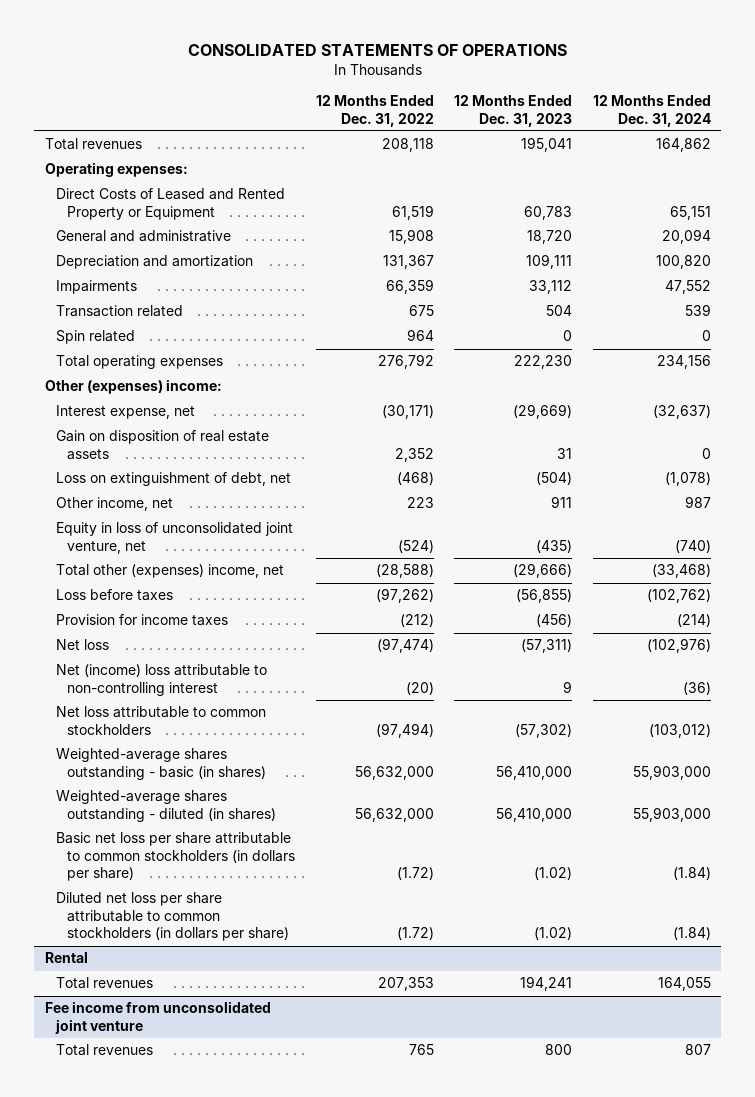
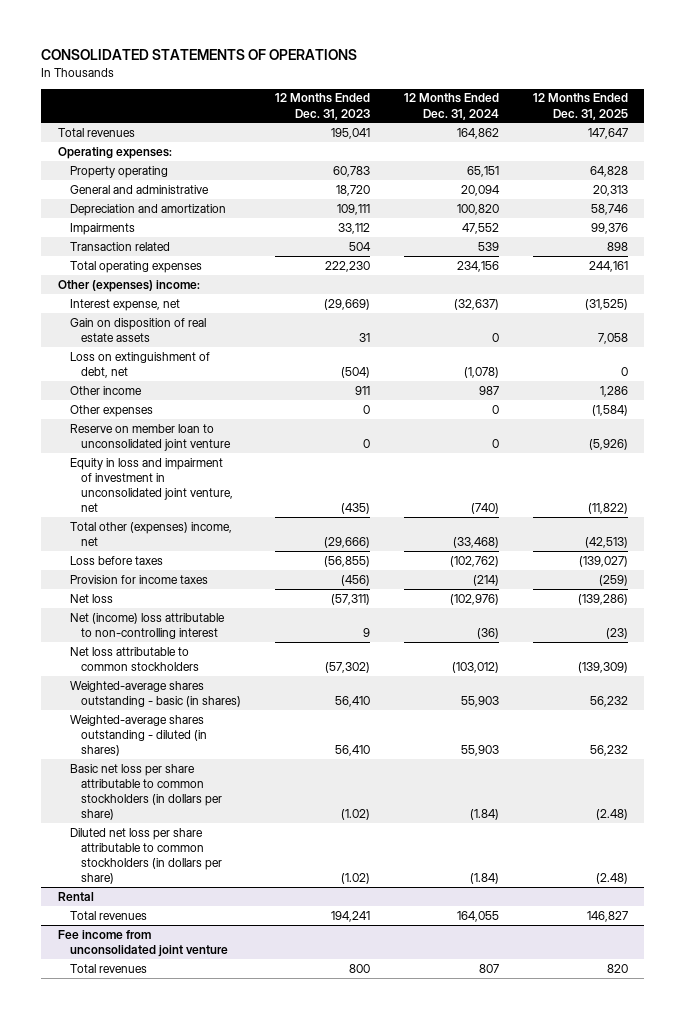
- | 12 Months Ended Dec. 31, 2022 | 12 Months Ended Dec. 31, 2023 | 12 Months Ended Dec. 31, 2024
+ | 12 Months Ended Dec. 31, 2023 | 12 Months Ended Dec. 31, 2024 | 12 Months Ended Dec. 31, 2025
- Direct Costs of Leased and Rented Property or Equipment | 61,519 | 60,783 | 65,151
+ Property operating | 60,783 | 65,151 | 64,828
- Spin related | 964 | 0 | 0
- Other income, net | 223 | 911 | 987
- Equity in loss of unconsolidated joint venture, net | (524) | (435) | (740)
+ Other income | 911 | 987 | 1,286
+ Other expenses | 0 | 0 | (1,584)
+ Reserve on member loan to unconsolidated joint venture | 0 | 0 | (5,926)
+ Equity in loss and impairment of investment in unconsolidated joint venture, net | (435) | (740) | (11,822)
- Weighted-average shares outstanding - basic (in shares) | 56,632,000 | 56,410,000 | 55,903,000
- Weighted-average shares outstanding - diluted (in shares) | 56,632,000 | 56,410,000 | 55,903,000
+ Weighted-average shares outstanding - basic (in shares) | 56,410 | 55,903 | 56,232
+ Weighted-average shares outstanding - diluted (in shares) | 56,410 | 55,903 | 56,232

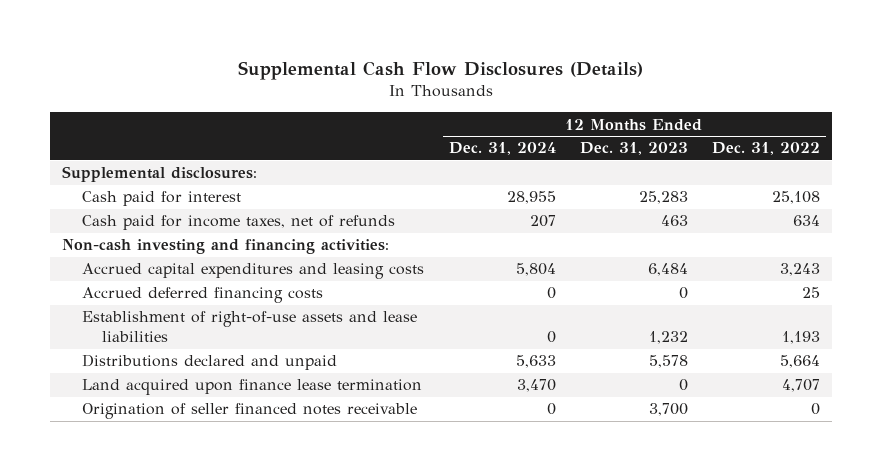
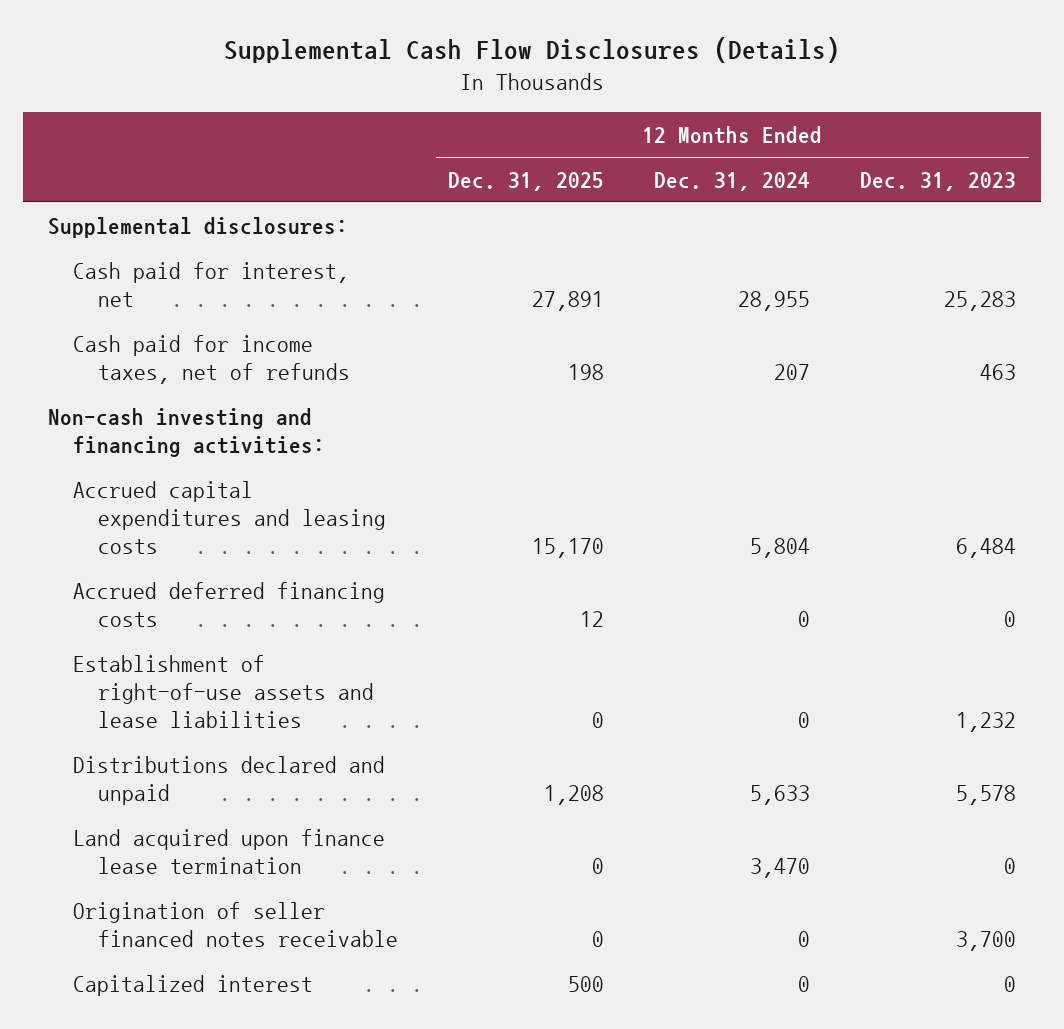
- | 12 Months Ended Dec. 31, 2024 | 12 Months Ended Dec. 31, 2023 | 12 Months Ended Dec. 31, 2022
+ | 12 Months Ended Dec. 31, 2025 | 12 Months Ended Dec. 31, 2024 | 12 Months Ended Dec. 31, 2023
- Cash paid for interest | 28,955 | 25,283 | 25,108
+ Cash paid for interest, net | 27,891 | 28,955 | 25,283
+ Capitalized interest | 500 | 0 | 0

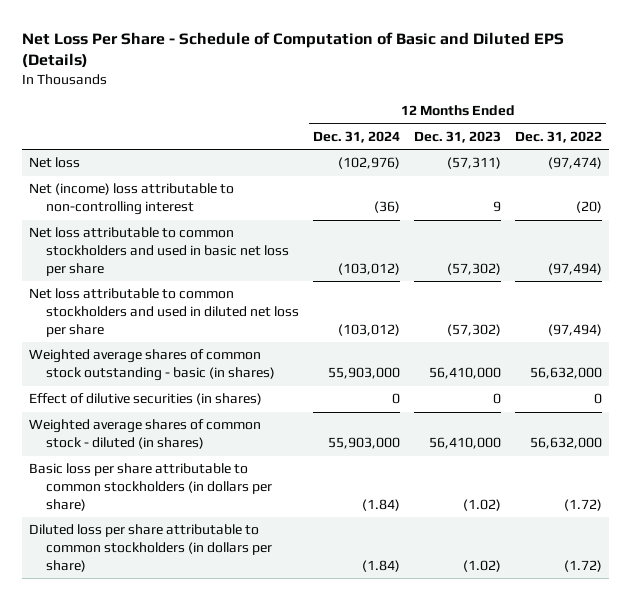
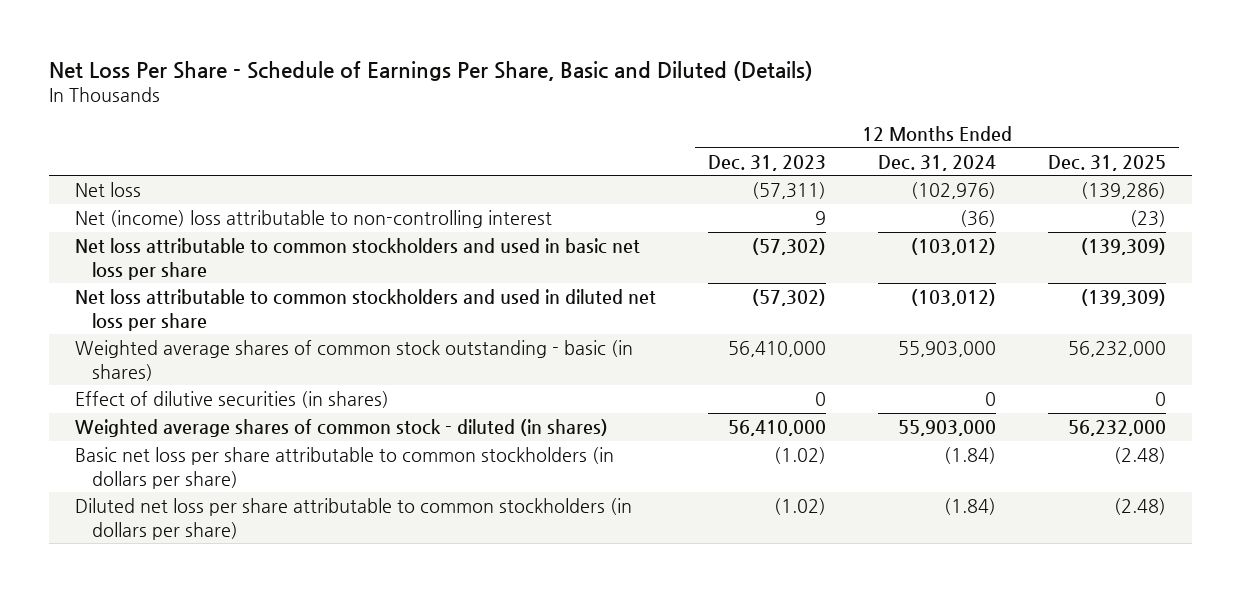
- Net Loss Per Share - Schedule of Computation of Basic and Diluted EPS (Details)
+ Net Loss Per Share - Schedule of Earnings Per Share, Basic and Diluted (Details)
- | 12 Months Ended Dec. 31, 2024 | 12 Months Ended Dec. 31, 2023 | 12 Months Ended Dec. 31, 2022
+ | 12 Months Ended Dec. 31, 2023 | 12 Months Ended Dec. 31, 2024 | 12 Months Ended Dec. 31, 2025
- Basic loss per share attributable to common stockholders (in dollars per share) | (1.84) | (1.02) | (1.72)
- Diluted loss per share attributable to common stockholders (in dollars per share) | (1.84) | (1.02) | (1.72)
+ Basic net loss per share attributable to common stockholders (in dollars per share) | (1.02) | (1.84) | (2.48)
+ Diluted net loss per share attributable to common stockholders (in dollars per share) | (1.02) | (1.84) | (2.48)

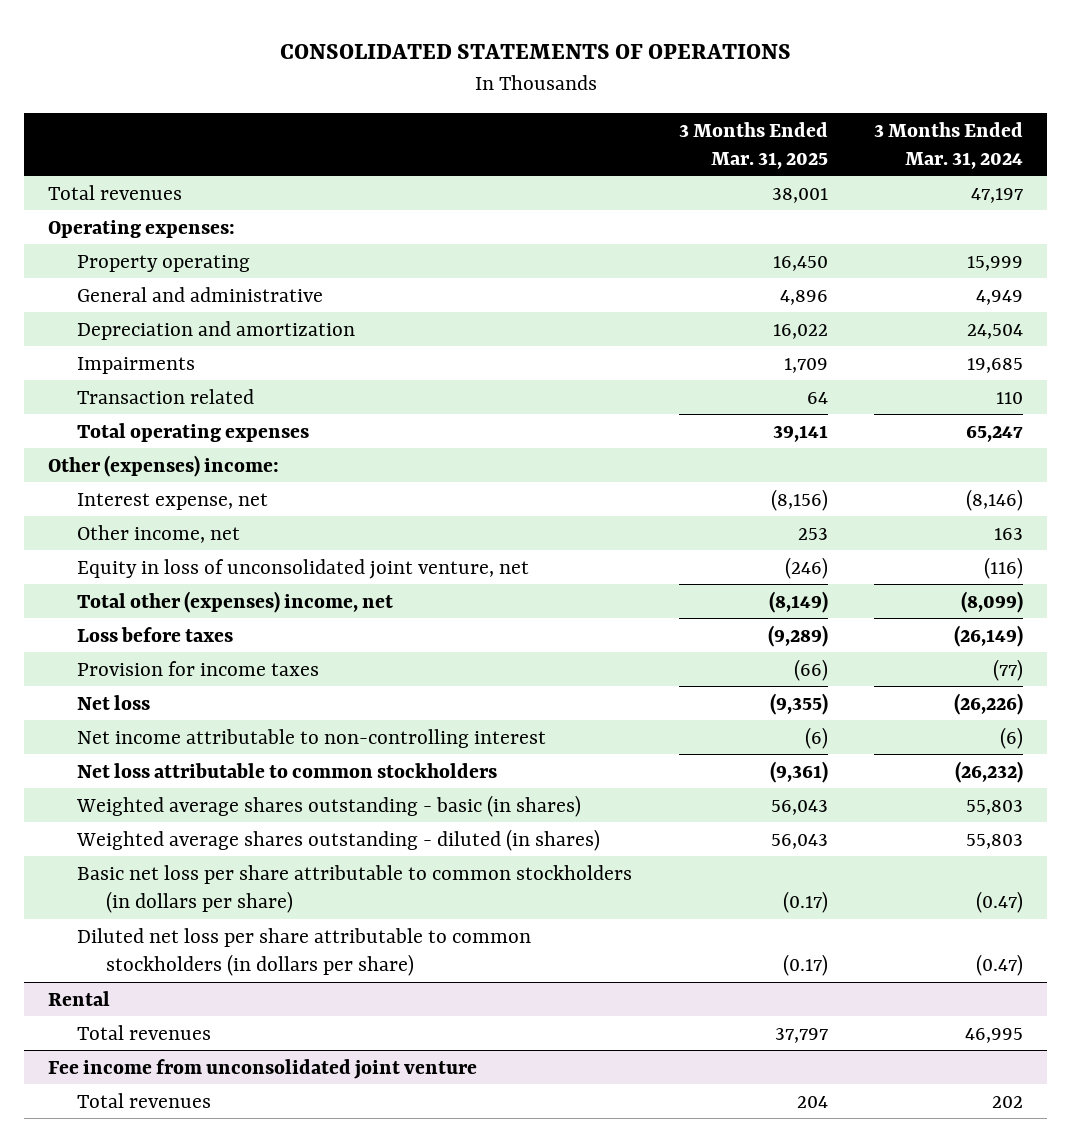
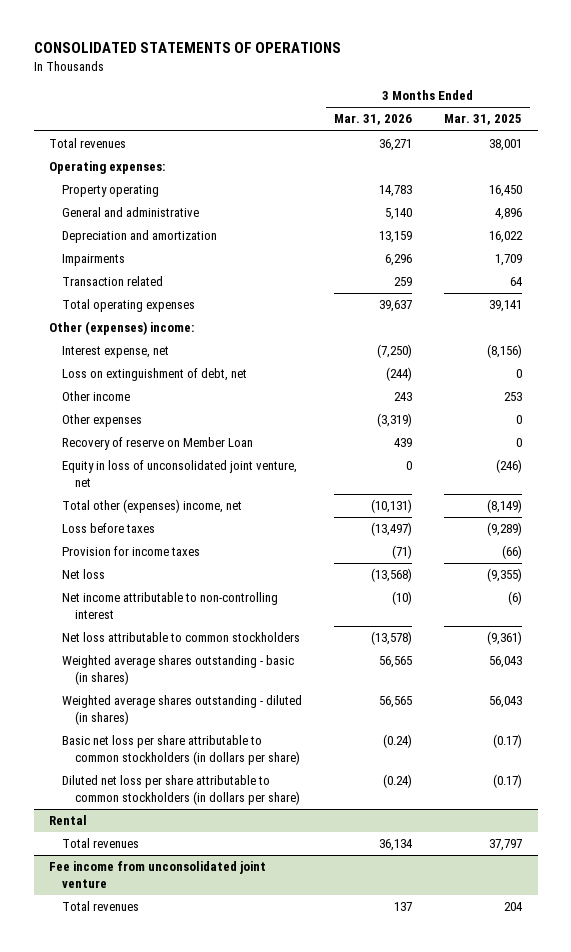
- | 3 Months Ended Mar. 31, 2025 | 3 Months Ended Mar. 31, 2024
+ | 3 Months Ended Mar. 31, 2026 | 3 Months Ended Mar. 31, 2025
- Other income, net | 253 | 163
+ Loss on extinguishment of debt, net | (244) | 0
+ Other income | 243 | 253
+ Other expenses | (3,319) | 0
+ Recovery of reserve on Member Loan | 439 | 0

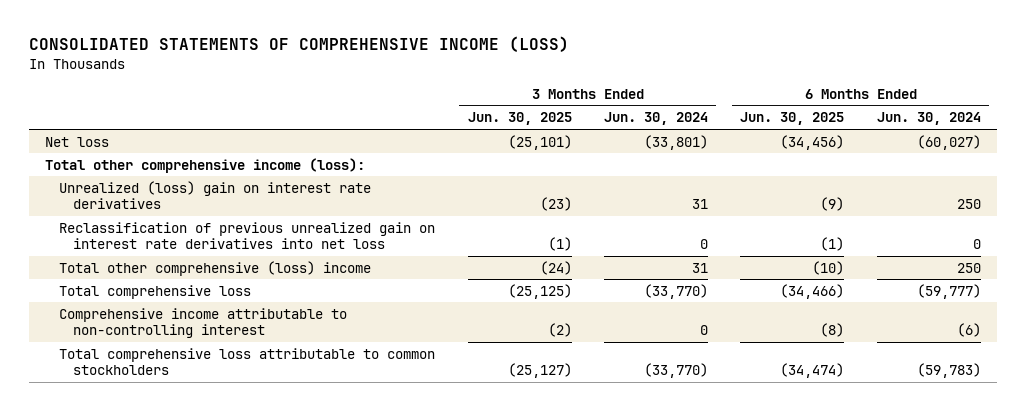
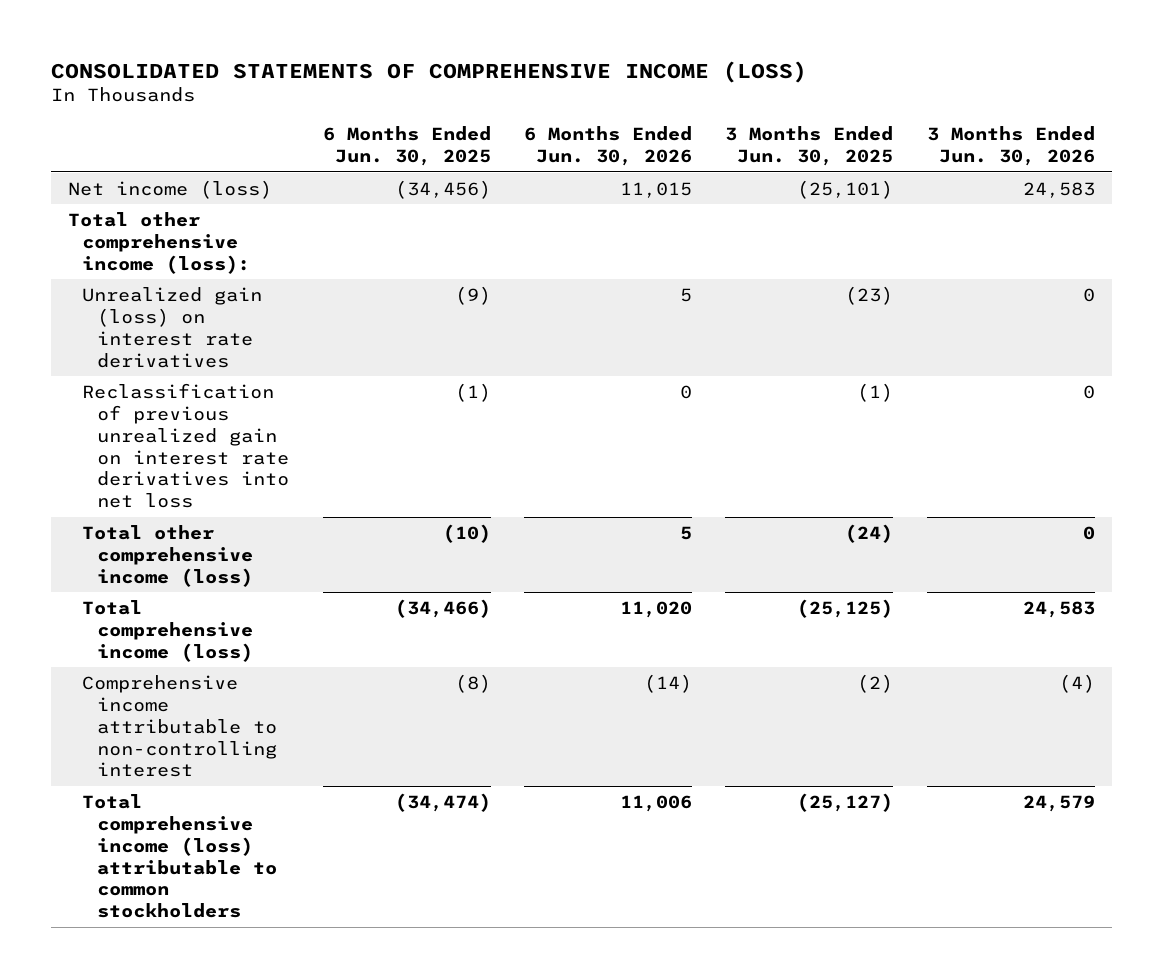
- | 3 Months Ended Jun. 30, 2025 | 3 Months Ended Jun. 30, 2024 | 6 Months Ended Jun. 30, 2025 | 6 Months Ended Jun. 30, 2024
+ | 6 Months Ended Jun. 30, 2025 | 6 Months Ended Jun. 30, 2026 | 3 Months Ended Jun. 30, 2025 | 3 Months Ended Jun. 30, 2026
- Net loss | (25,101) | (33,801) | (34,456) | (60,027)
+ Net income (loss) | (34,456) | 11,015 | (25,101) | 24,583
- Unrealized (loss) gain on interest rate derivatives | (23) | 31 | (9) | 250
+ Unrealized gain (loss) on interest rate derivatives | (9) | 5 | (23) | 0
- Total other comprehensive (loss) income | (24) | 31 | (10) | 250
- Total comprehensive loss | (25,125) | (33,770) | (34,466) | (59,777)
+ Total other comprehensive income (loss) | (10) | 5 | (24) | 0
+ Total comprehensive income (loss) | (34,466) | 11,020 | (25,125) | 24,583
- Total comprehensive loss attributable to common stockholders | (25,127) | (33,770) | (34,474) | (59,783)
+ Total comprehensive income (loss) attributable to common stockholders | (34,474) | 11,006 | (25,127) | 24,579

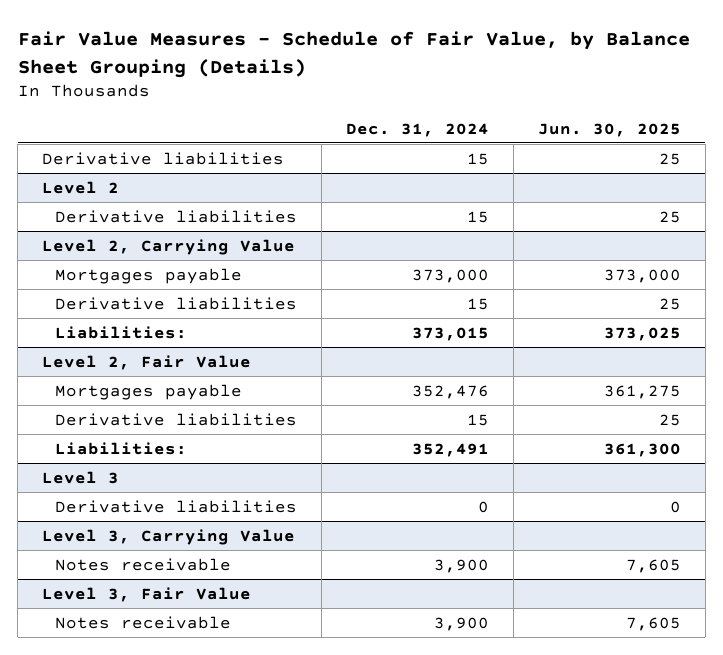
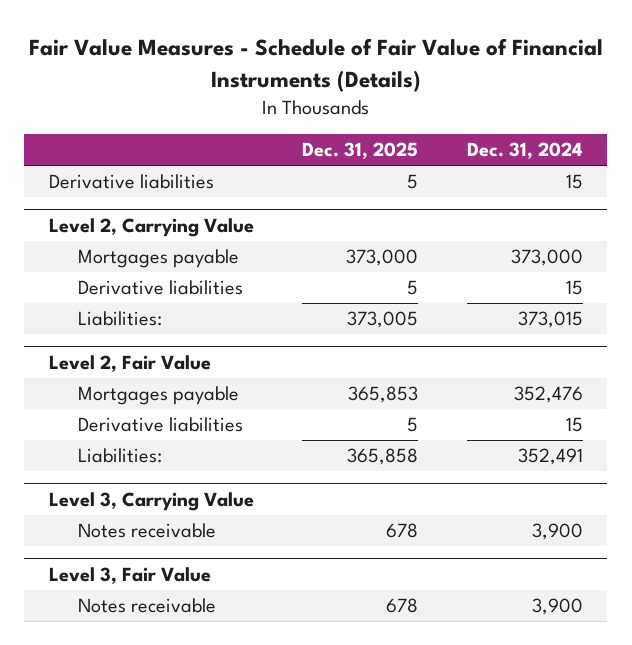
- Fair Value Measures - Schedule of Fair Value, by Balance Sheet Grouping (Details)
+ Fair Value Measures - Schedule of Fair Value of Financial Instruments (Details)
- | Dec. 31, 2024 | Jun. 30, 2025
+ | Dec. 31, 2025 | Dec. 31, 2024
- Level 2
- Derivative liabilities | 15 | 25
- Level 3
- Derivative liabilities | 0 | 0

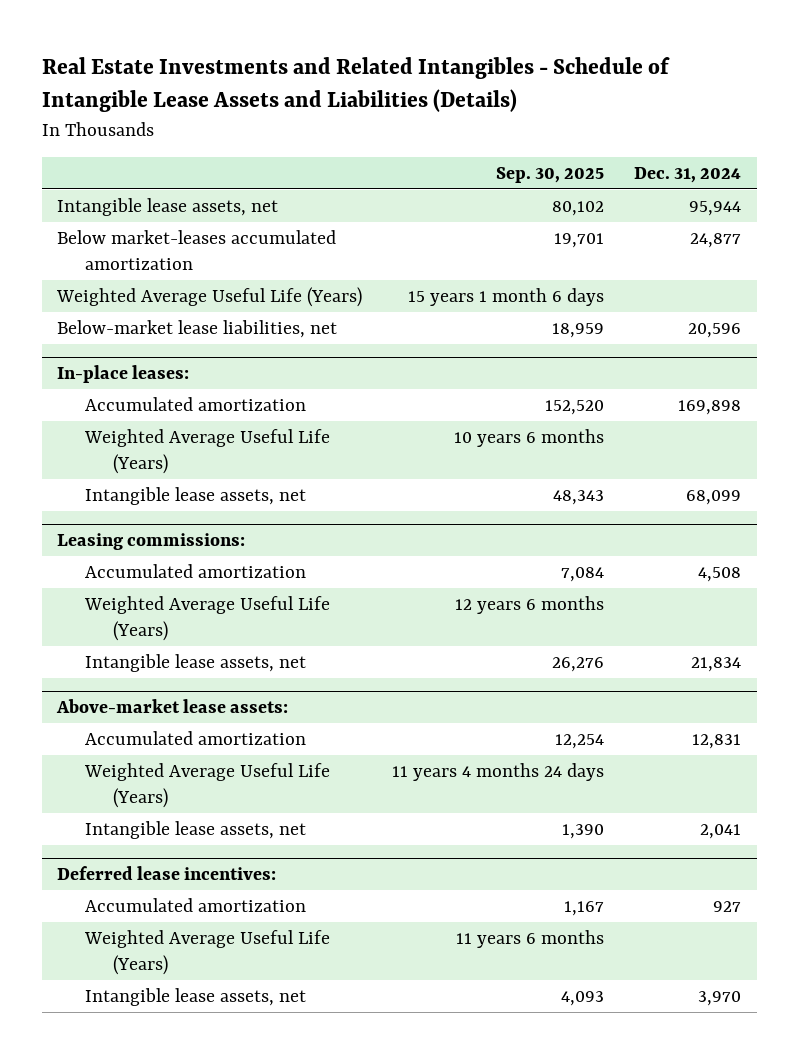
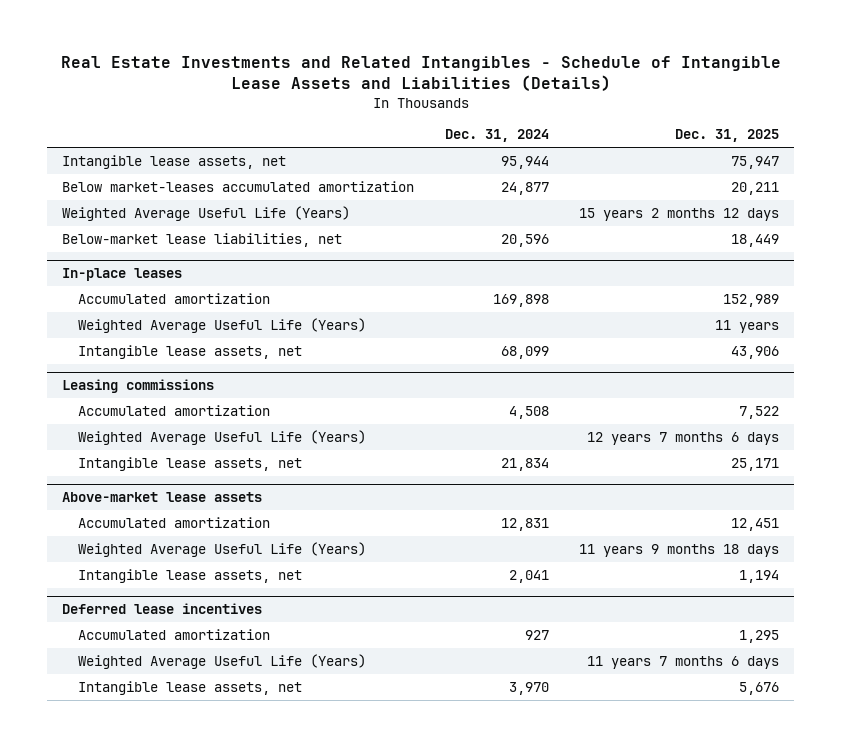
- | Sep. 30, 2025 | Dec. 31, 2024
+ | Dec. 31, 2024 | Dec. 31, 2025
- In-place leases:
+ In-place leases
- Leasing commissions:
+ Leasing commissions
- Above-market lease assets:
+ Above-market lease assets
- Deferred lease incentives:
+ Deferred lease incentives

